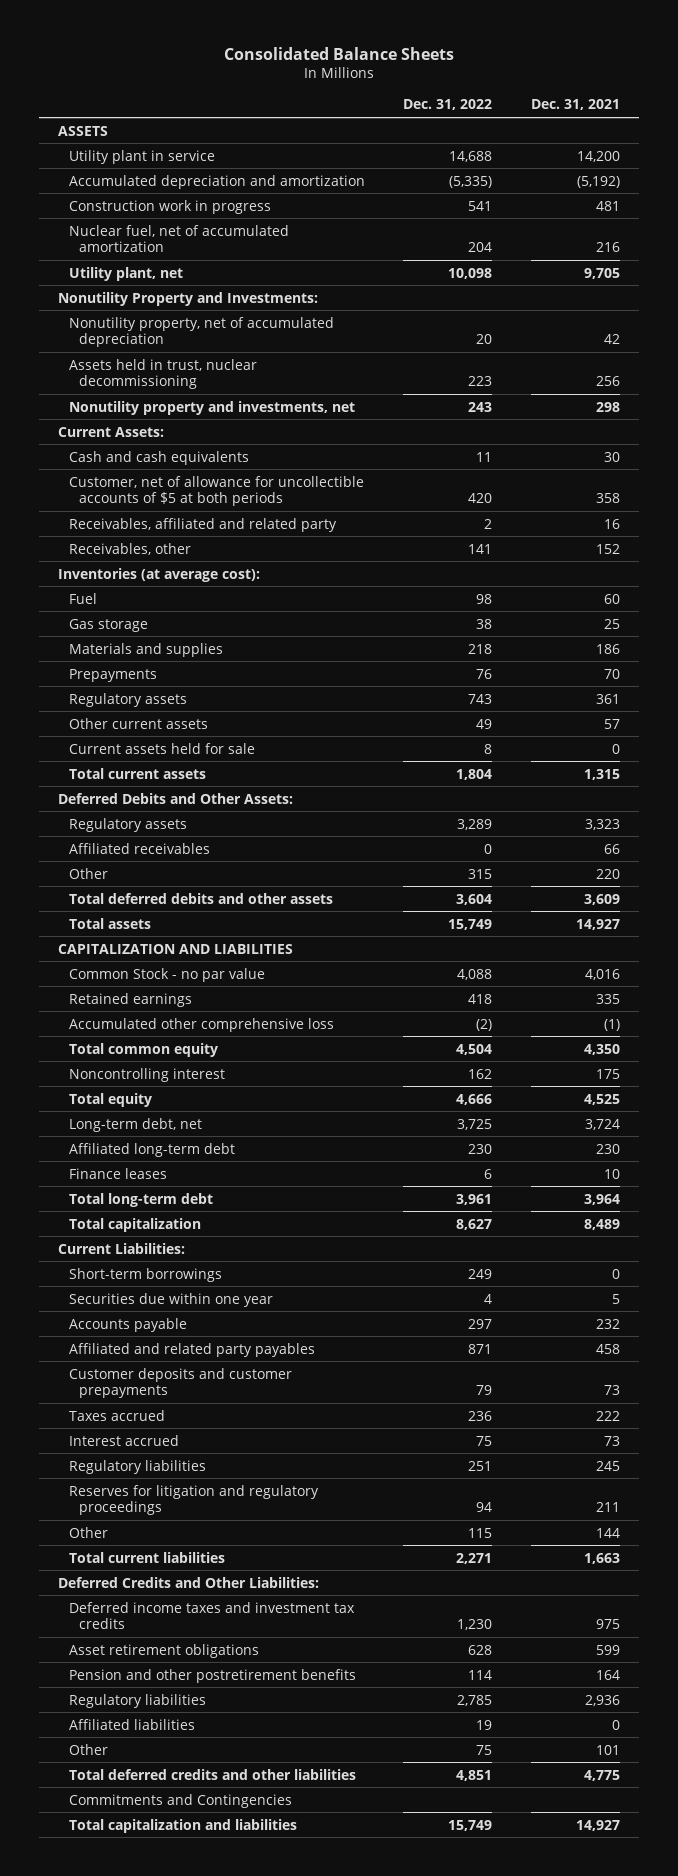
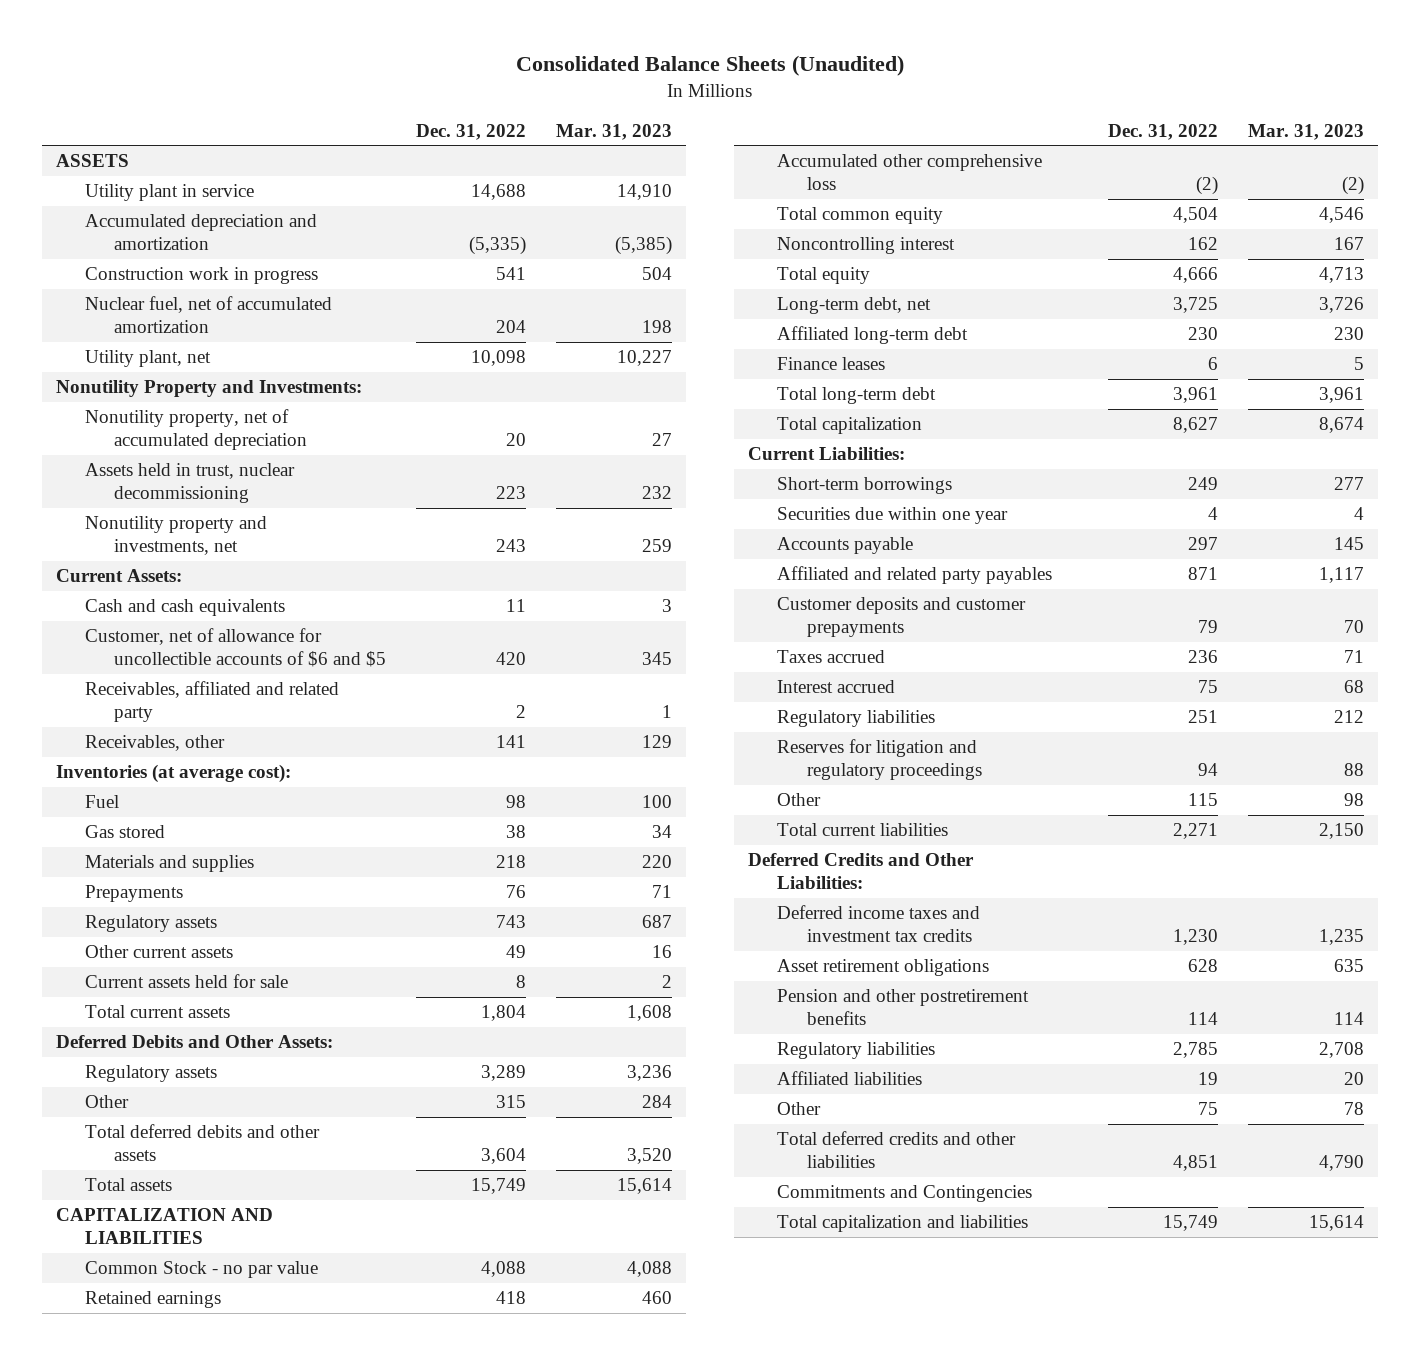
- Consolidated Balance Sheets
+ Consolidated Balance Sheets (Unaudited)
- | Dec. 31, 2022 | Dec. 31, 2021
+ | Dec. 31, 2022 | Mar. 31, 2023
- Customer, net of allowance for uncollectible accounts of $5 at both periods | 420 | 358
+ Customer, net of allowance for uncollectible accounts of $6 and $5 | 420 | 345
- Gas storage | 38 | 25
+ Gas stored | 38 | 34
- Affiliated receivables | 0 | 66

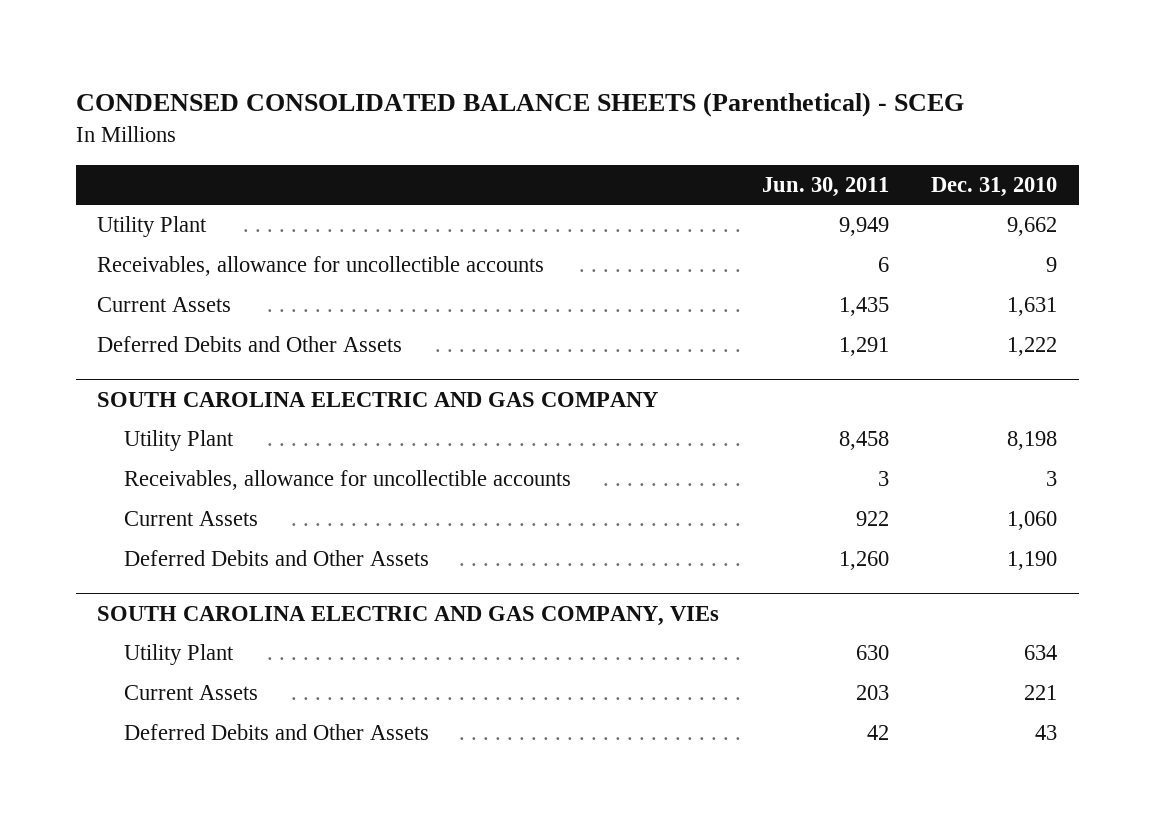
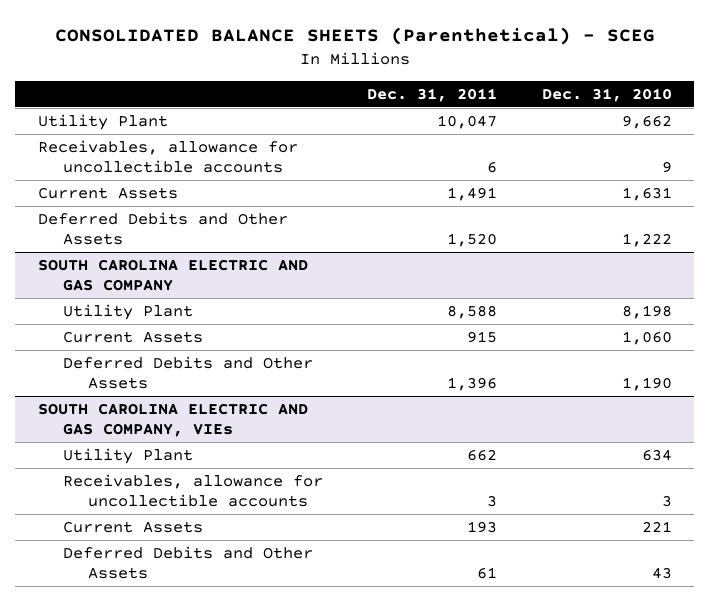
- CONDENSED CONSOLIDATED BALANCE SHEETS (Parenthetical) - SCEG
+ CONSOLIDATED BALANCE SHEETS (Parenthetical) - SCEG
- | Jun. 30, 2011 | Dec. 31, 2010
+ | Dec. 31, 2011 | Dec. 31, 2010
@ SOUTH CAROLINA ELECTRIC AND GAS COMPANY
- Receivables, allowance for uncollectible accounts | 3 | 3
@ SOUTH CAROLINA ELECTRIC AND GAS COMPANY, VIEs
+ Receivables, allowance for uncollectible accounts | 3 | 3

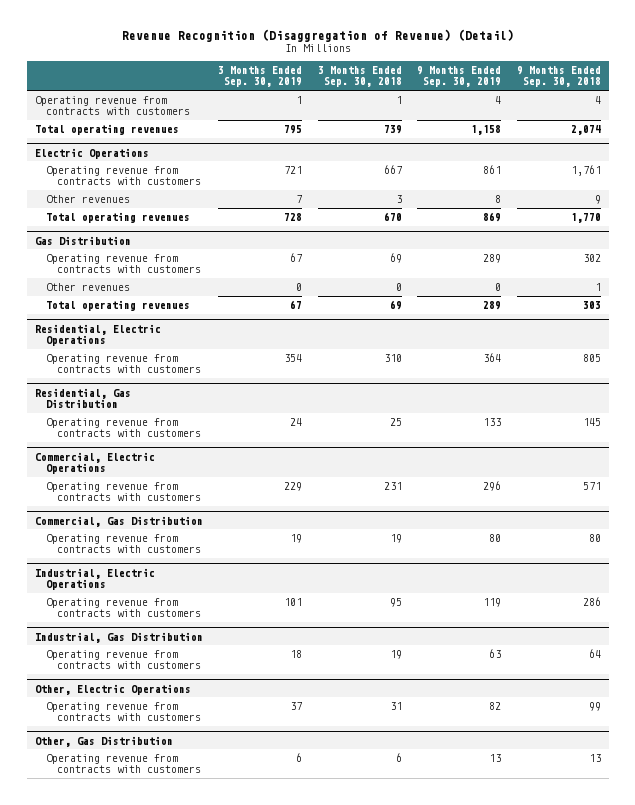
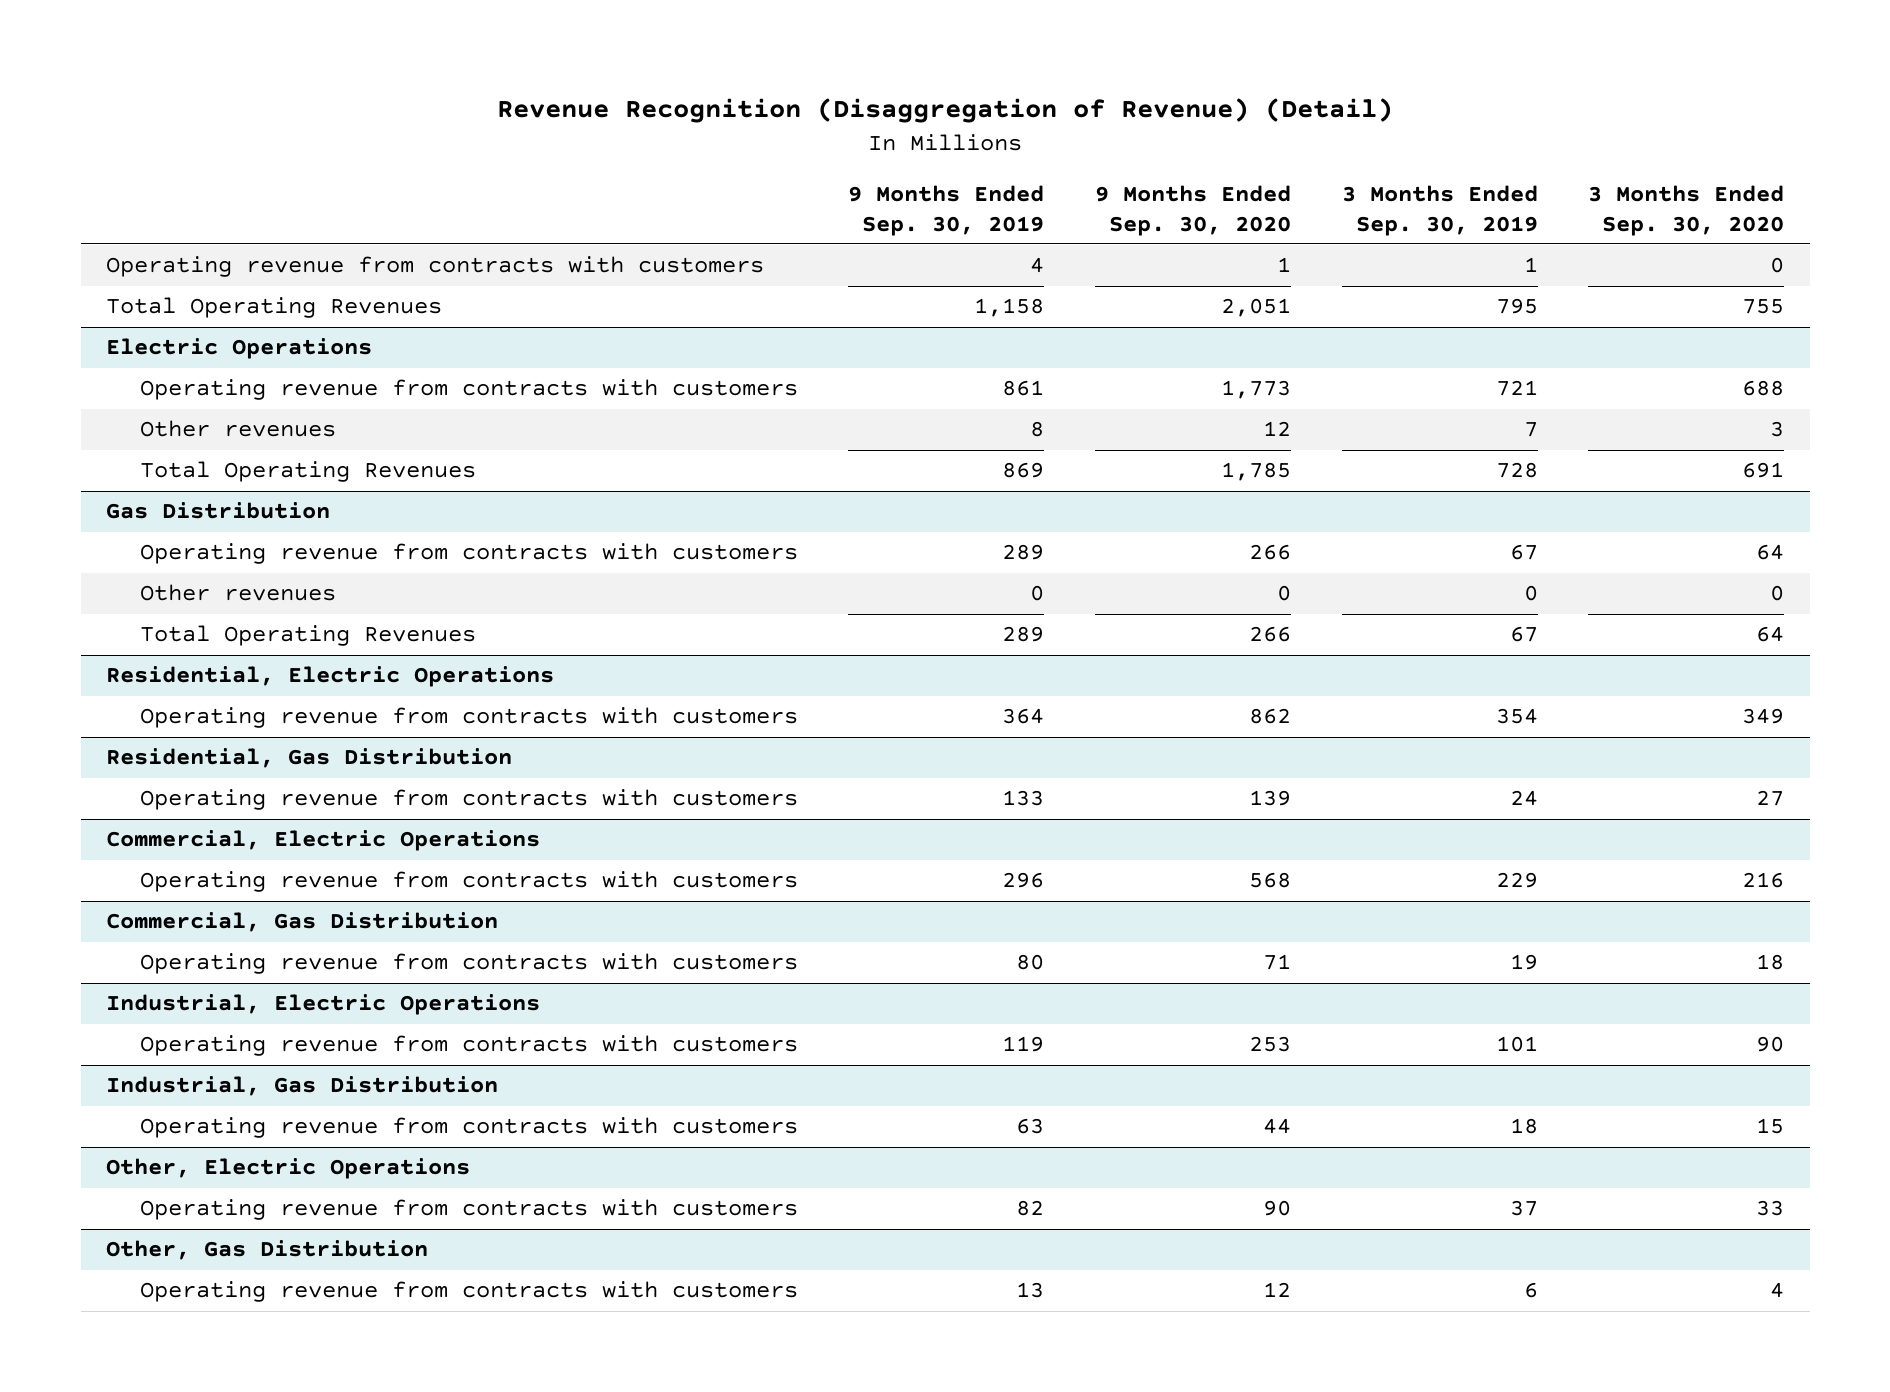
- | 3 Months Ended Sep. 30, 2019 | 3 Months Ended Sep. 30, 2018 | 9 Months Ended Sep. 30, 2019 | 9 Months Ended Sep. 30, 2018
+ | 9 Months Ended Sep. 30, 2019 | 9 Months Ended Sep. 30, 2020 | 3 Months Ended Sep. 30, 2019 | 3 Months Ended Sep. 30, 2020
- Total operating revenues | 795 | 739 | 1,158 | 2,074
+ Total Operating Revenues | 1,158 | 2,051 | 795 | 755
@ Electric Operations
- Total operating revenues | 728 | 670 | 869 | 1,770
+ Total Operating Revenues | 869 | 1,785 | 728 | 691
@ Gas Distribution
- Total operating revenues | 67 | 69 | 289 | 303
+ Total Operating Revenues | 289 | 266 | 67 | 64

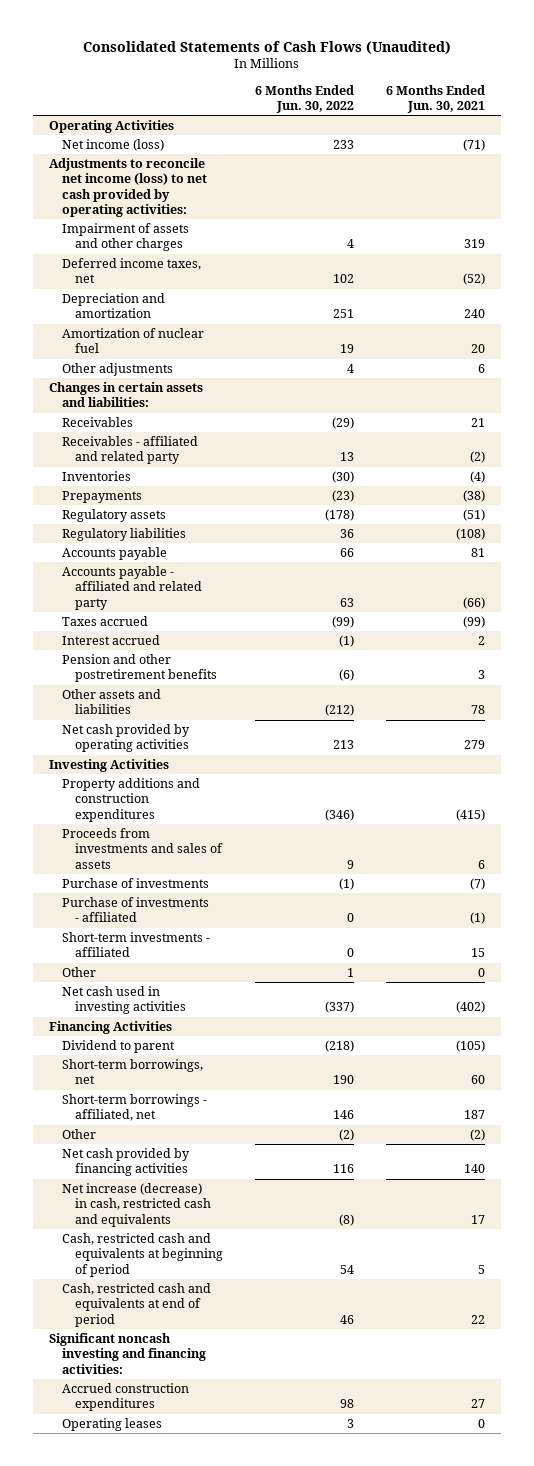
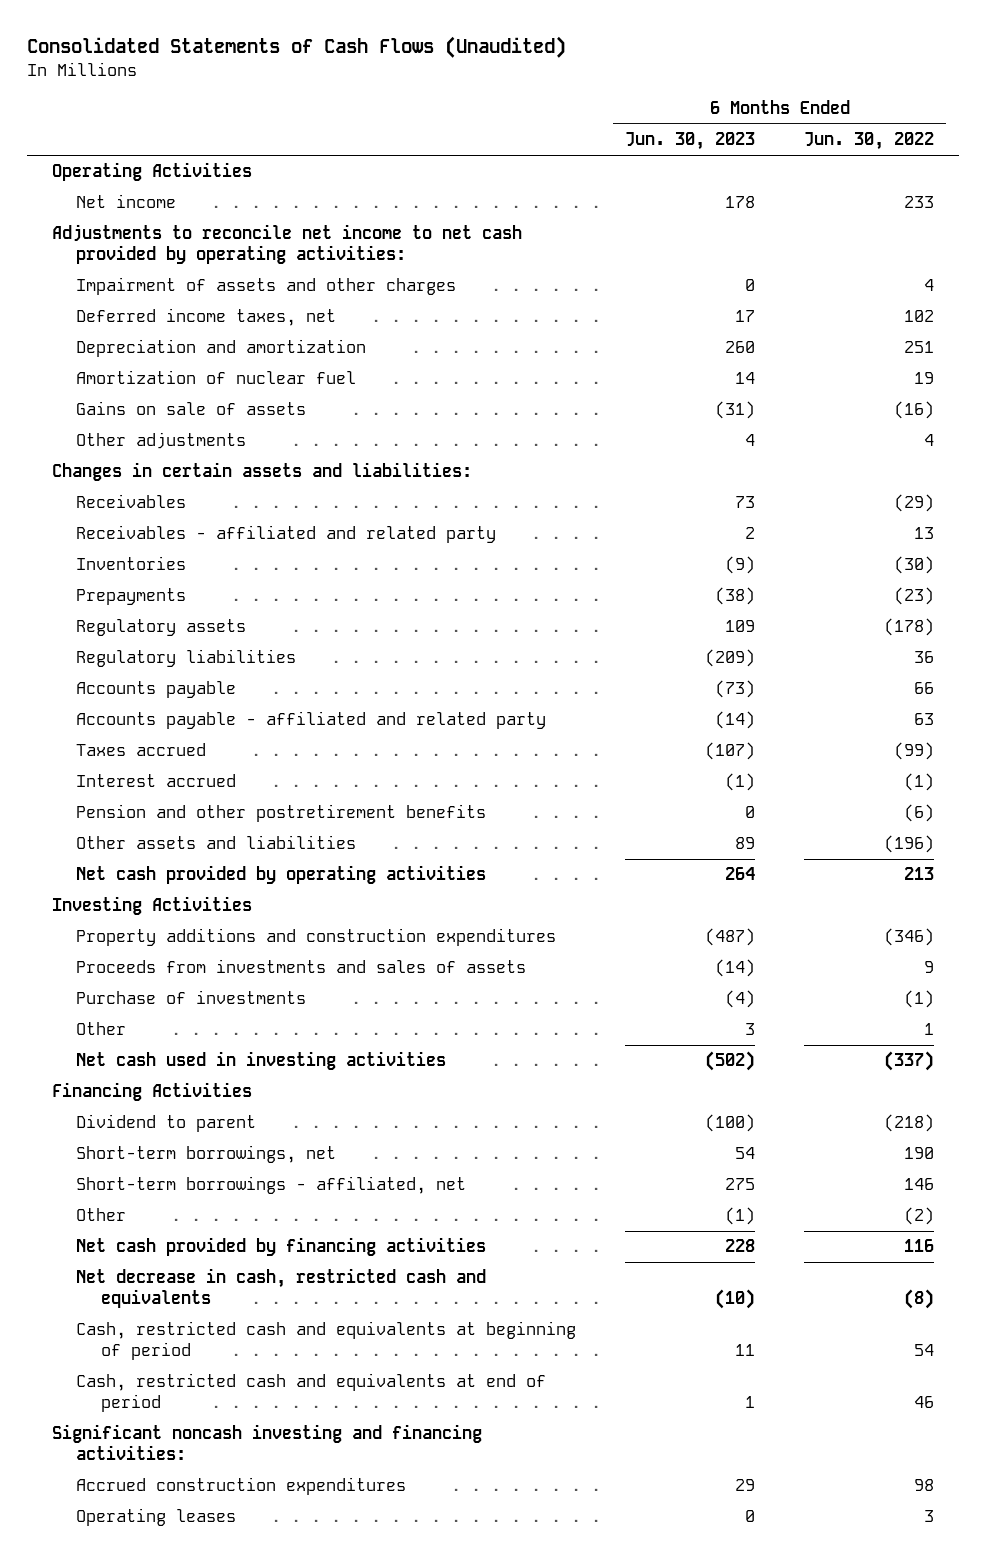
- | 6 Months Ended Jun. 30, 2022 | 6 Months Ended Jun. 30, 2021
+ | 6 Months Ended Jun. 30, 2023 | 6 Months Ended Jun. 30, 2022
- Net income (loss) | 233 | (71)
- Adjustments to reconcile net income (loss) to net cash provided by operating activities:
+ Net income | 178 | 233
+ Adjustments to reconcile net income to net cash provided by operating activities:
+ Gains on sale of assets | (31) | (16)
- Other assets and liabilities | (212) | 78
+ Other assets and liabilities | 89 | (196)
- Purchase of investments - affiliated | 0 | (1)
- Short-term investments - affiliated | 0 | 15
- Net increase (decrease) in cash, restricted cash and equivalents | (8) | 17
+ Net decrease in cash, restricted cash and equivalents | (10) | (8)

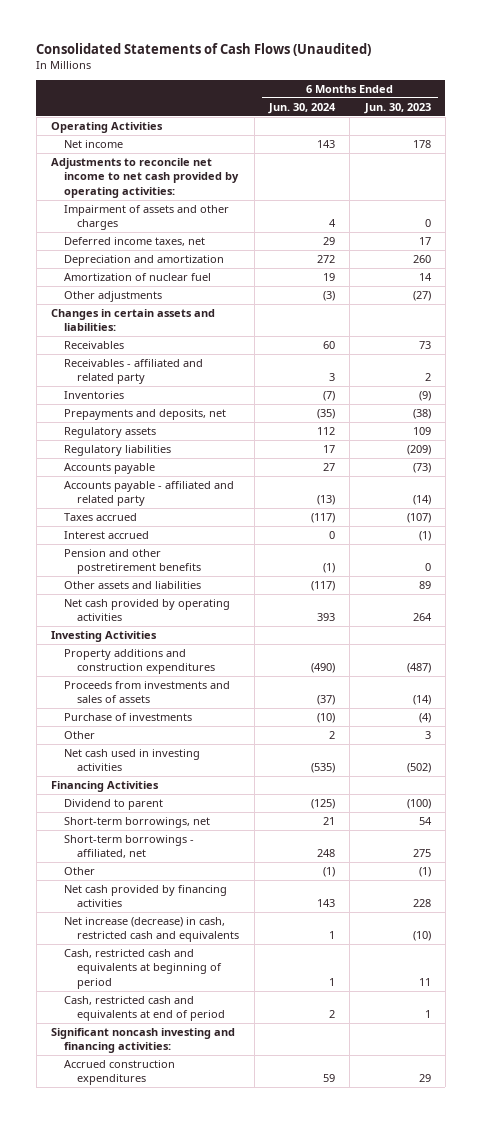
- | 6 Months Ended Jun. 30, 2023 | 6 Months Ended Jun. 30, 2022
+ | 6 Months Ended Jun. 30, 2024 | 6 Months Ended Jun. 30, 2023
- Gains on sale of assets | (31) | (16)
- Other adjustments | 4 | 4
+ Other adjustments | (3) | (27)
- Prepayments | (38) | (23)
+ Prepayments and deposits, net | (35) | (38)
- Net decrease in cash, restricted cash and equivalents | (10) | (8)
+ Net increase (decrease) in cash, restricted cash and equivalents | 1 | (10)
- Operating leases | 0 | 3

